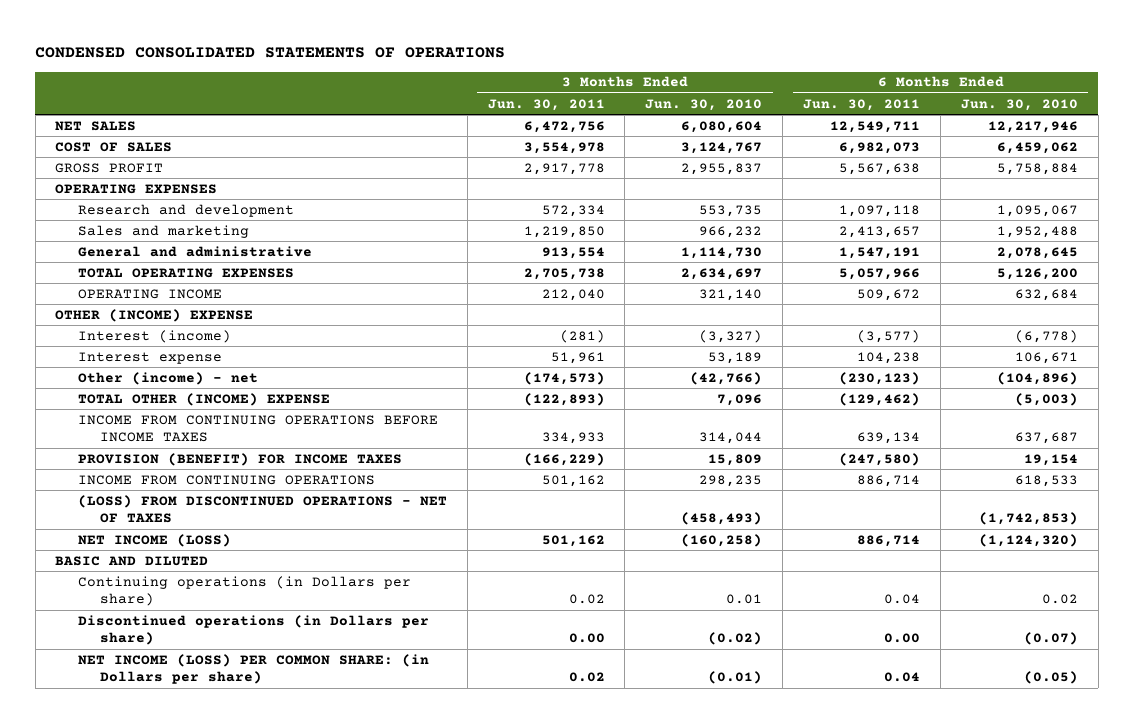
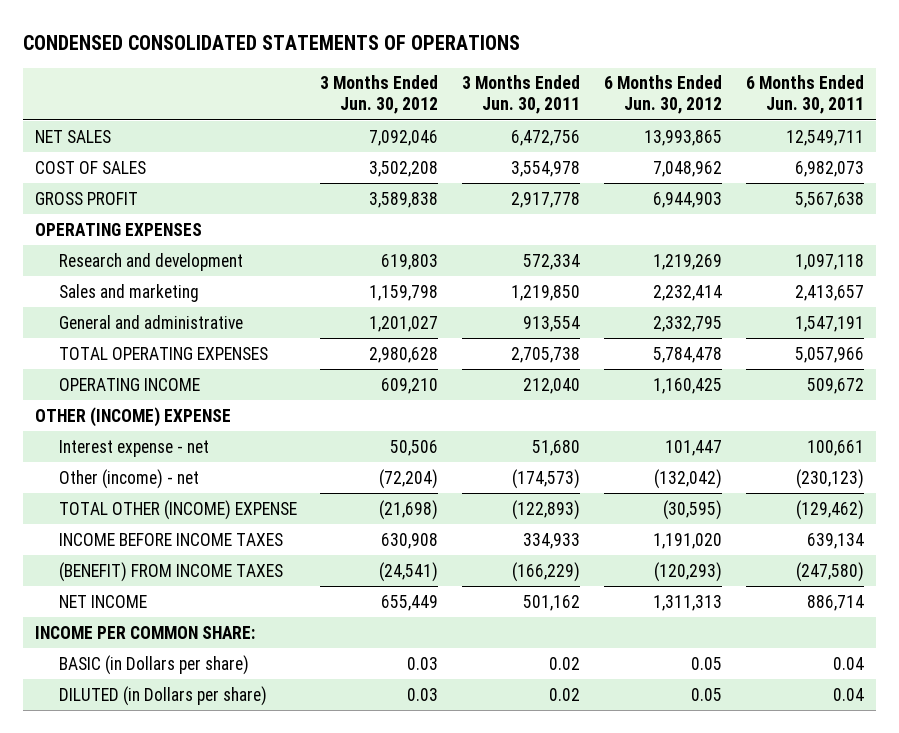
- | 3 Months Ended Jun. 30, 2011 | 3 Months Ended Jun. 30, 2010 | 6 Months Ended Jun. 30, 2011 | 6 Months Ended Jun. 30, 2010
+ | 3 Months Ended Jun. 30, 2012 | 3 Months Ended Jun. 30, 2011 | 6 Months Ended Jun. 30, 2012 | 6 Months Ended Jun. 30, 2011
- Interest (income) | (281) | (3,327) | (3,577) | (6,778)
- Interest expense | 51,961 | 53,189 | 104,238 | 106,671
+ Interest expense - net | 50,506 | 51,680 | 101,447 | 100,661
- INCOME FROM CONTINUING OPERATIONS BEFORE INCOME TAXES | 334,933 | 314,044 | 639,134 | 637,687
- PROVISION (BENEFIT) FOR INCOME TAXES | (166,229) | 15,809 | (247,580) | 19,154
- INCOME FROM CONTINUING OPERATIONS | 501,162 | 298,235 | 886,714 | 618,533
- (LOSS) FROM DISCONTINUED OPERATIONS - NET OF TAXES | | (458,493) | | (1,742,853)
- NET INCOME (LOSS) | 501,162 | (160,258) | 886,714 | (1,124,320)
- BASIC AND DILUTED
- Continuing operations (in Dollars per share) | 0.02 | 0.01 | 0.04 | 0.02
- Discontinued operations (in Dollars per share) | 0.00 | (0.02) | 0.00 | (0.07)
- NET INCOME (LOSS) PER COMMON SHARE: (in Dollars per share) | 0.02 | (0.01) | 0.04 | (0.05)
+ INCOME BEFORE INCOME TAXES | 630,908 | 334,933 | 1,191,020 | 639,134
+ (BENEFIT) FROM INCOME TAXES | (24,541) | (166,229) | (120,293) | (247,580)
+ NET INCOME | 655,449 | 501,162 | 1,311,313 | 886,714
+ INCOME PER COMMON SHARE:
+ BASIC (in Dollars per share) | 0.03 | 0.02 | 0.05 | 0.04
+ DILUTED (in Dollars per share) | 0.03 | 0.02 | 0.05 | 0.04

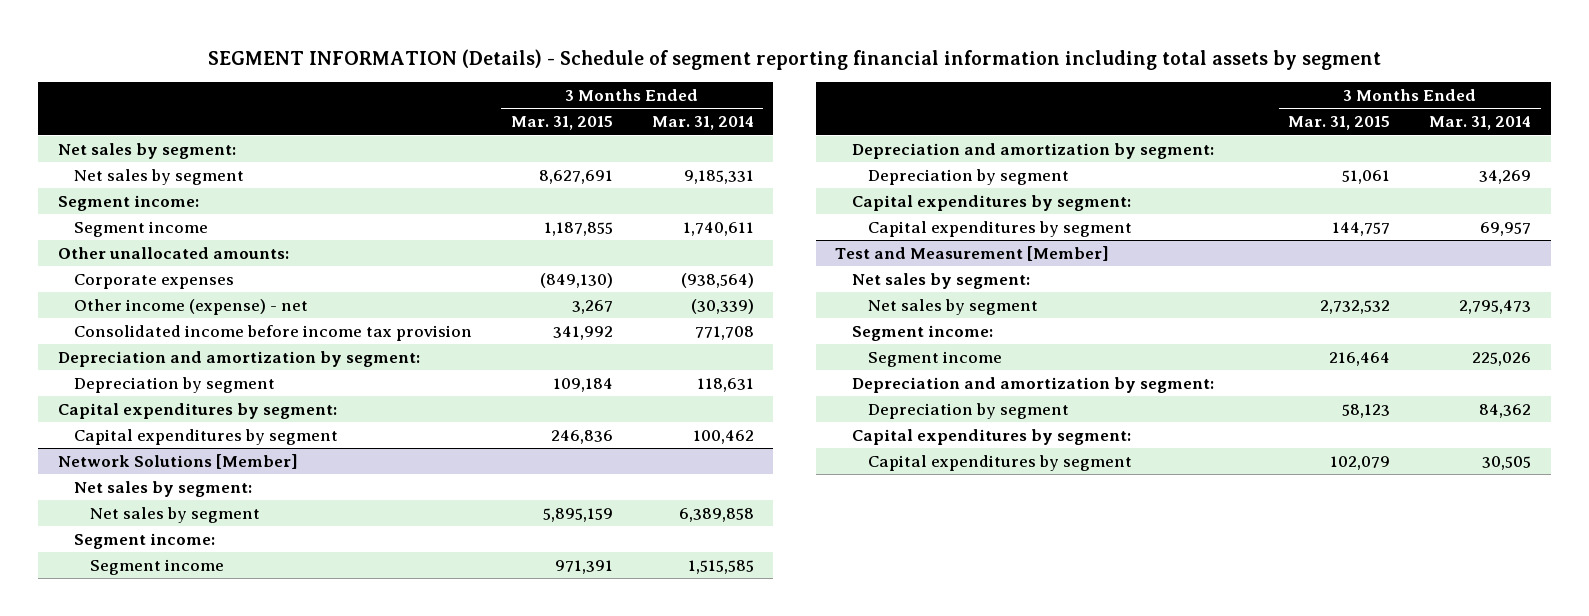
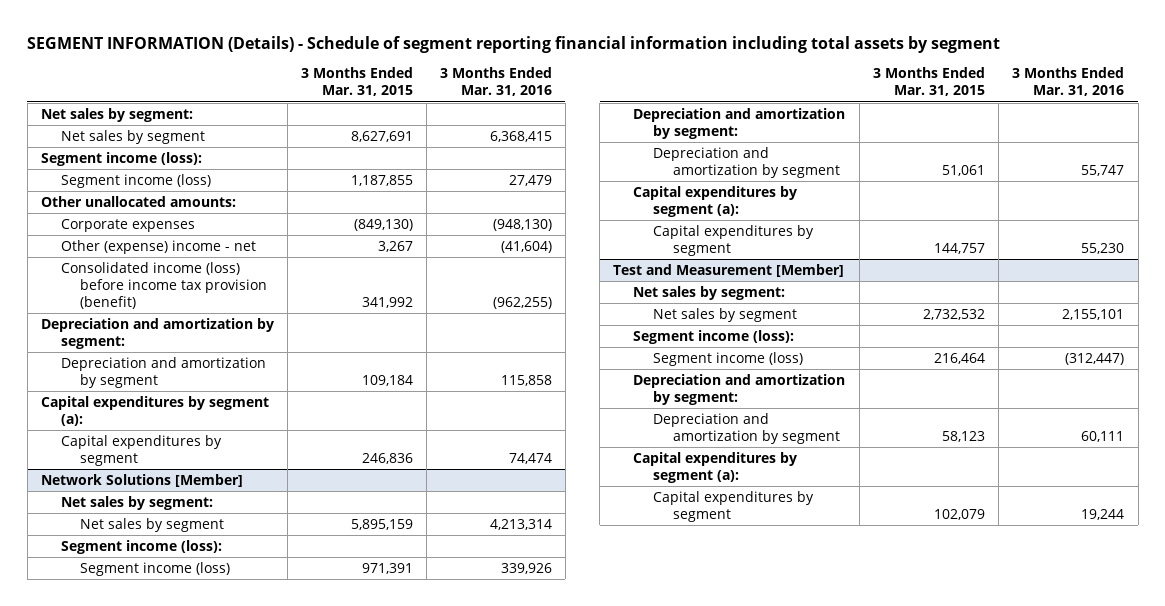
- | 3 Months Ended Mar. 31, 2015 | 3 Months Ended Mar. 31, 2014
+ | 3 Months Ended Mar. 31, 2015 | 3 Months Ended Mar. 31, 2016
- Segment income:
- Segment income | 1,187,855 | 1,740,611
+ Segment income (loss):
+ Segment income (loss) | 1,187,855 | 27,479
- Other income (expense) - net | 3,267 | (30,339)
- Consolidated income before income tax provision | 341,992 | 771,708
+ Other (expense) income - net | 3,267 | (41,604)
+ Consolidated income (loss) before income tax provision (benefit) | 341,992 | (962,255)
- Depreciation by segment | 109,184 | 118,631
- Capital expenditures by segment:
+ Depreciation and amortization by segment | 109,184 | 115,858
+ Capital expenditures by segment (a):
@ Network Solutions [Member]
- Segment income:
- Segment income | 971,391 | 1,515,585
+ Segment income (loss):
+ Segment income (loss) | 971,391 | 339,926
- Depreciation by segment | 51,061 | 34,269
- Capital expenditures by segment:
+ Depreciation and amortization by segment | 51,061 | 55,747
+ Capital expenditures by segment (a):
@ Test and Measurement [Member]
- Segment income:
- Segment income | 216,464 | 225,026
+ Segment income (loss):
+ Segment income (loss) | 216,464 | (312,447)
- Depreciation by segment | 58,123 | 84,362
- Capital expenditures by segment:
+ Depreciation and amortization by segment | 58,123 | 60,111
+ Capital expenditures by segment (a):

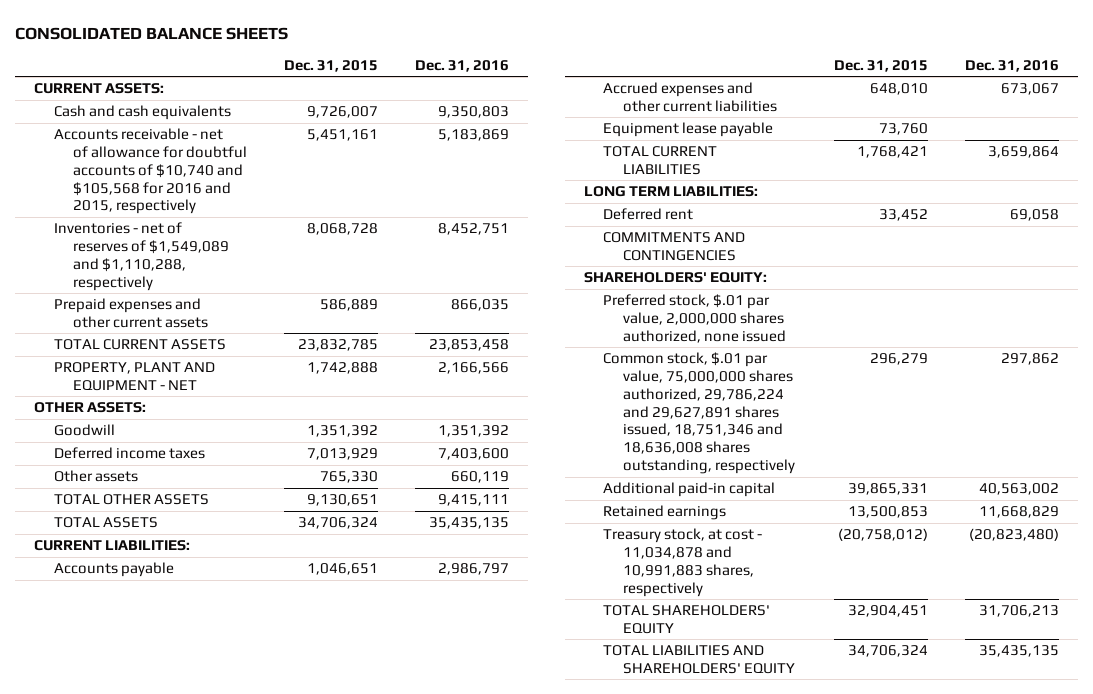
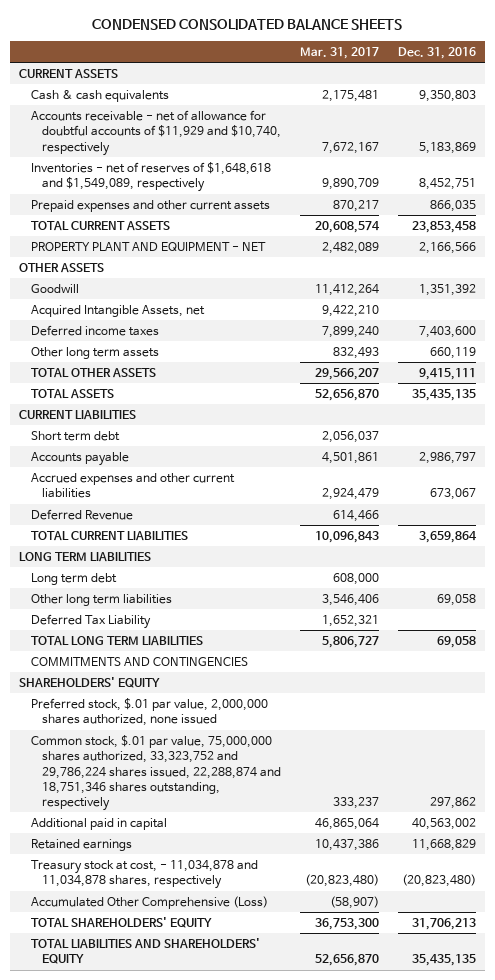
- CONSOLIDATED BALANCE SHEETS
+ CONDENSED CONSOLIDATED BALANCE SHEETS
- | Dec. 31, 2015 | Dec. 31, 2016
+ | Mar. 31, 2017 | Dec. 31, 2016
- CURRENT ASSETS:
- Cash and cash equivalents | 9,726,007 | 9,350,803
- Accounts receivable - net of allowance for doubtful accounts of $10,740 and $105,568 for 2016 and 2015, respectively | 5,451,161 | 5,183,869
- Inventories - net of reserves of $1,549,089 and $1,110,288, respectively | 8,068,728 | 8,452,751
+ CURRENT ASSETS
+ Cash & cash equivalents | 2,175,481 | 9,350,803
+ Accounts receivable - net of allowance for doubtful accounts of $11,929 and $10,740, respectively | 7,672,167 | 5,183,869
+ Inventories - net of reserves of $1,648,618 and $1,549,089, respectively | 9,890,709 | 8,452,751
- PROPERTY, PLANT AND EQUIPMENT - NET | 1,742,888 | 2,166,566
- OTHER ASSETS:
+ PROPERTY PLANT AND EQUIPMENT - NET | 2,482,089 | 2,166,566
+ OTHER ASSETS
+ Acquired Intangible Assets, net | 9,422,210 |
- Other assets | 765,330 | 660,119
+ Other long term assets | 832,493 | 660,119
- CURRENT LIABILITIES:
+ CURRENT LIABILITIES
+ Short term debt | 2,056,037 |
- Equipment lease payable | 73,760 |
+ Deferred Revenue | 614,466 |
- LONG TERM LIABILITIES:
- Deferred rent | 33,452 | 69,058
+ LONG TERM LIABILITIES
+ Long term debt | 608,000 |
+ Other long term liabilities | 3,546,406 | 69,058
+ Deferred Tax Liability | 1,652,321 |
+ TOTAL LONG TERM LIABILITIES | 5,806,727 | 69,058
- SHAREHOLDERS' EQUITY:
+ SHAREHOLDERS' EQUITY
- Common stock, $.01 par value, 75,000,000 shares authorized, 29,786,224 and 29,627,891 shares issued, 18,751,346 and 18,636,008 shares outstanding, respectively | 296,279 | 297,862
- Additional paid-in capital | 39,865,331 | 40,563,002
+ Common stock, $.01 par value, 75,000,000 shares authorized, 33,323,752 and 29,786,224 shares issued, 22,288,874 and 18,751,346 shares outstanding, respectively | 333,237 | 297,862
+ Additional paid in capital | 46,865,064 | 40,563,002
- Treasury stock, at cost - 11,034,878 and 10,991,883 shares, respectively | (20,758,012) | (20,823,480)
+ Treasury stock at cost, - 11,034,878 and 11,034,878 shares, respectively | (20,823,480) | (20,823,480)
+ Accumulated Other Comprehensive (Loss) | (58,907) |

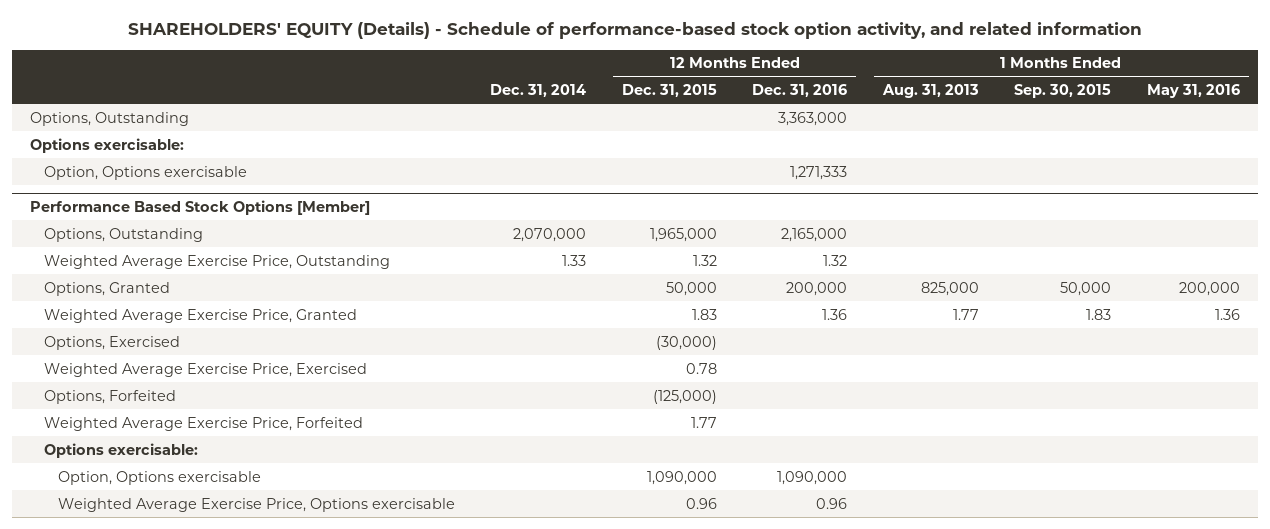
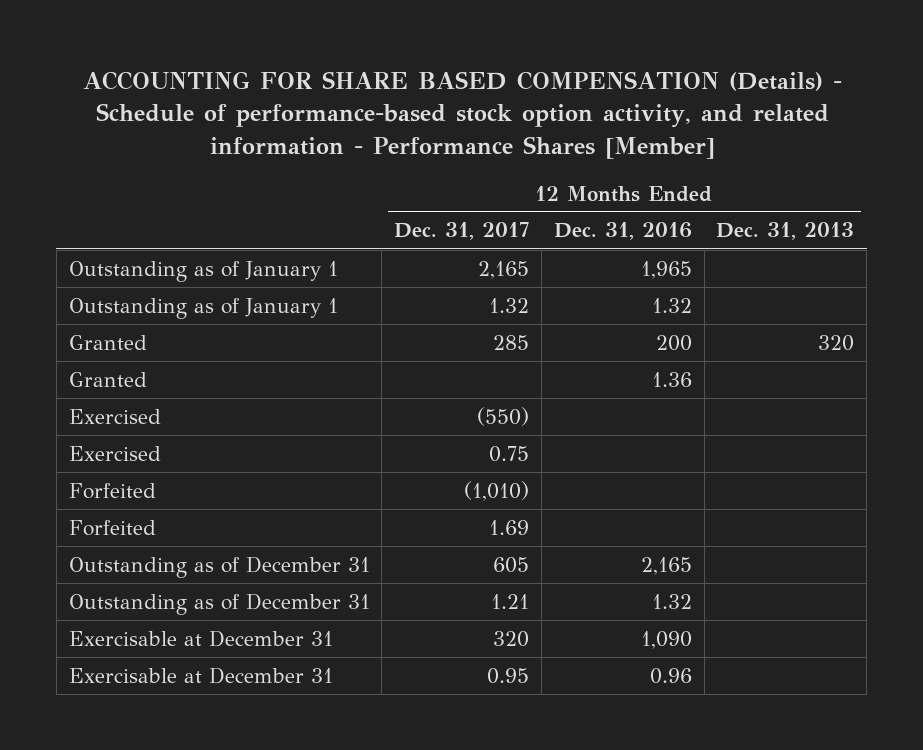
- SHAREHOLDERS' EQUITY (Details) - Schedule of performance-based stock option activity, and related information
+ ACCOUNTING FOR SHARE BASED COMPENSATION (Details) - Schedule of performance-based stock option activity, and related information - Performance Shares [Member]
- | Dec. 31, 2014 | 12 Months Ended Dec. 31, 2015 | 12 Months Ended Dec. 31, 2016 | 1 Months Ended Aug. 31, 2013 | 1 Months Ended Sep. 30, 2015 | 1 Months Ended May 31, 2016
+ | 12 Months Ended Dec. 31, 2017 | 12 Months Ended Dec. 31, 2016 | 12 Months Ended Dec. 31, 2013
- Options, Outstanding | | | 3,363,000 | | |
- Options exercisable:
- Option, Options exercisable | | | 1,271,333 | | |
- Performance Based Stock Options [Member]
- Options, Outstanding | 2,070,000 | 1,965,000 | 2,165,000 | | |
- Weighted Average Exercise Price, Outstanding | 1.33 | 1.32 | 1.32 | | |
- Options, Granted | | 50,000 | 200,000 | 825,000 | 50,000 | 200,000
- Weighted Average Exercise Price, Granted | | 1.83 | 1.36 | 1.77 | 1.83 | 1.36
- Options, Exercised | | (30,000) | | | |
- Weighted Average Exercise Price, Exercised | | 0.78 | | | |
- Options, Forfeited | | (125,000) | | | |
- Weighted Average Exercise Price, Forfeited | | 1.77 | | | |
- Options exercisable:
- Option, Options exercisable | | 1,090,000 | 1,090,000 | | |
- Weighted Average Exercise Price, Options exercisable | | 0.96 | 0.96 | | |
+ Outstanding as of January 1 | 2,165 | 1,965 |
+ Outstanding as of January 1 | 1.32 | 1.32 |
+ Granted | 285 | 200 | 320
+ Granted | | 1.36 |
+ Exercised | (550) | |
+ Exercised | 0.75 | |
+ Forfeited | (1,010) | |
+ Forfeited | 1.69 | |
+ Outstanding as of December 31 | 605 | 2,165 |
+ Outstanding as of December 31 | 1.21 | 1.32 |
+ Exercisable at December 31 | 320 | 1,090 |
+ Exercisable at December 31 | 0.95 | 0.96 |

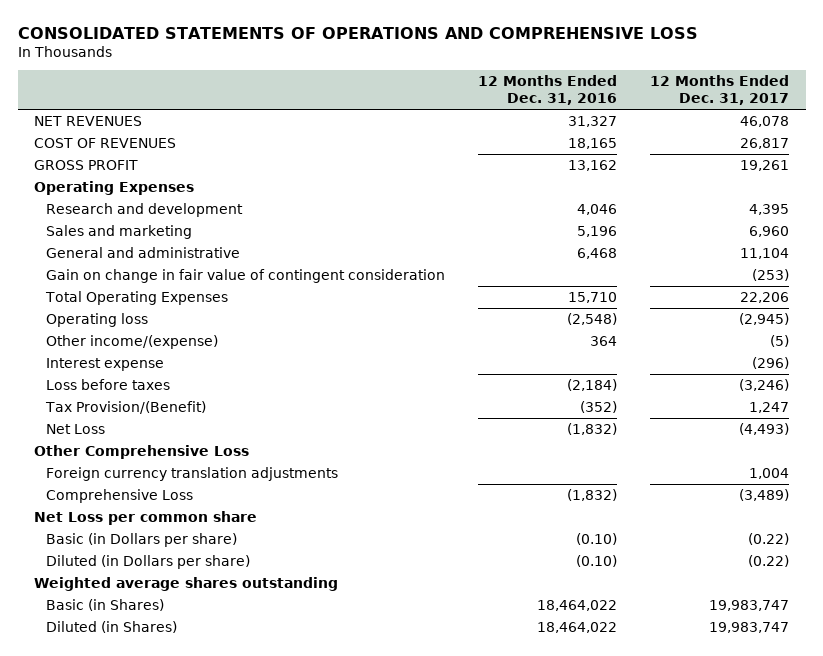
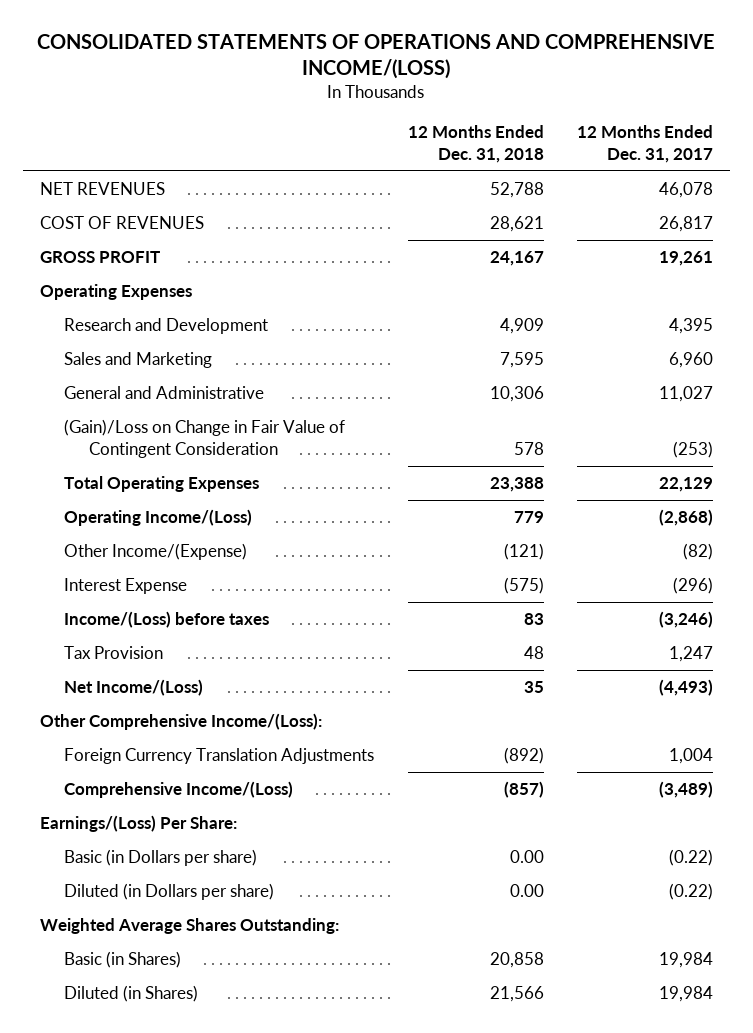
- CONSOLIDATED STATEMENTS OF OPERATIONS AND COMPREHENSIVE LOSS
+ CONSOLIDATED STATEMENTS OF OPERATIONS AND COMPREHENSIVE INCOME/(LOSS)
- | 12 Months Ended Dec. 31, 2016 | 12 Months Ended Dec. 31, 2017
+ | 12 Months Ended Dec. 31, 2018 | 12 Months Ended Dec. 31, 2017
- Research and development | 4,046 | 4,395
- Sales and marketing | 5,196 | 6,960
- General and administrative | 6,468 | 11,104
- Gain on change in fair value of contingent consideration | | (253)
- Total Operating Expenses | 15,710 | 22,206
- Operating loss | (2,548) | (2,945)
- Other income/(expense) | 364 | (5)
- Interest expense | | (296)
- Loss before taxes | (2,184) | (3,246)
- Tax Provision/(Benefit) | (352) | 1,247
- Net Loss | (1,832) | (4,493)
- Other Comprehensive Loss
- Foreign currency translation adjustments | | 1,004
- Comprehensive Loss | (1,832) | (3,489)
- Net Loss per common share
+ Research and Development | 4,909 | 4,395
+ Sales and Marketing | 7,595 | 6,960
+ General and Administrative | 10,306 | 11,027
+ (Gain)/Loss on Change in Fair Value of Contingent Consideration | 578 | (253)
+ Total Operating Expenses | 23,388 | 22,129
+ Operating Income/(Loss) | 779 | (2,868)
+ Other Income/(Expense) | (121) | (82)
+ Interest Expense | (575) | (296)
+ Income/(Loss) before taxes | 83 | (3,246)
+ Tax Provision | 48 | 1,247
+ Net Income/(Loss) | 35 | (4,493)
+ Other Comprehensive Income/(Loss):
+ Foreign Currency Translation Adjustments | (892) | 1,004
+ Comprehensive Income/(Loss) | (857) | (3,489)
+ Earnings/(Loss) Per Share:
- Weighted average shares outstanding
- Basic (in Shares) | 18,464,022 | 19,983,747
- Diluted (in Shares) | 18,464,022 | 19,983,747
+ Weighted Average Shares Outstanding:
+ Basic (in Shares) | 20,858 | 19,984
+ Diluted (in Shares) | 21,566 | 19,984

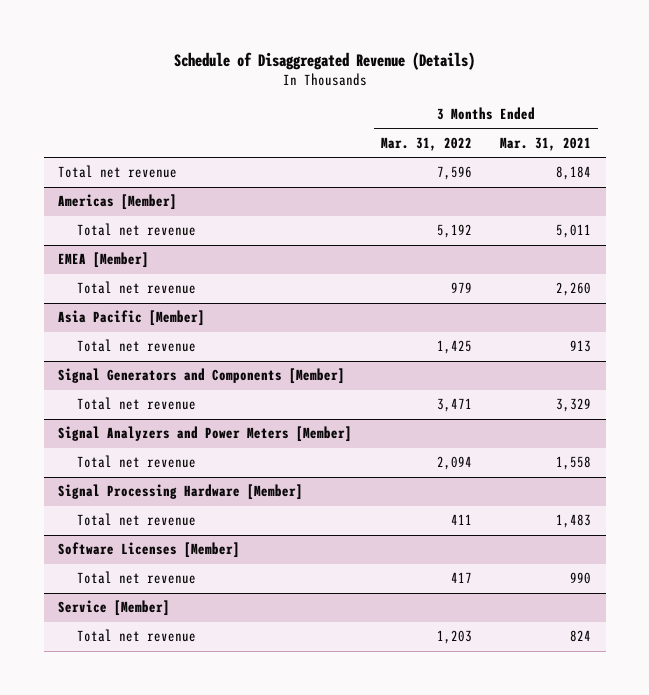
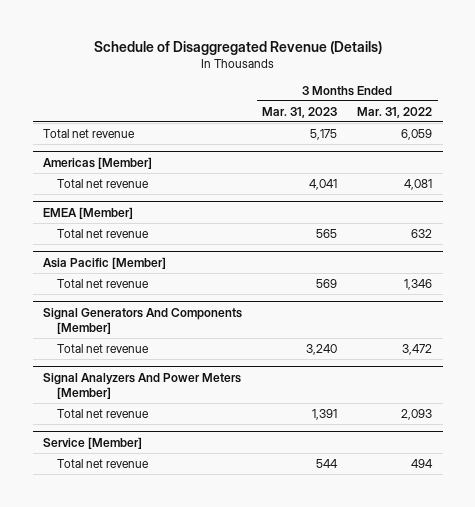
- | 3 Months Ended Mar. 31, 2022 | 3 Months Ended Mar. 31, 2021
+ | 3 Months Ended Mar. 31, 2023 | 3 Months Ended Mar. 31, 2022
- Total net revenue | 7,596 | 8,184
+ Total net revenue | 5,175 | 6,059
@ Americas [Member]
- Total net revenue | 5,192 | 5,011
+ Total net revenue | 4,041 | 4,081
@ EMEA [Member]
- Total net revenue | 979 | 2,260
+ Total net revenue | 565 | 632
@ Asia Pacific [Member]
- Total net revenue | 1,425 | 913
- Signal Generators and Components [Member]
- Total net revenue | 3,471 | 3,329
- Signal Analyzers and Power Meters [Member]
- Total net revenue | 2,094 | 1,558
- Signal Processing Hardware [Member]
- Total net revenue | 411 | 1,483
- Software Licenses [Member]
- Total net revenue | 417 | 990
@ Asia Pacific [Member]
+ Total net revenue | 569 | 1,346
+ Signal Generators And Components [Member]
+ Total net revenue | 3,240 | 3,472
+ Signal Analyzers And Power Meters [Member]
+ Total net revenue | 1,391 | 2,093
@ Service [Member]
- Total net revenue | 1,203 | 824
+ Total net revenue | 544 | 494

